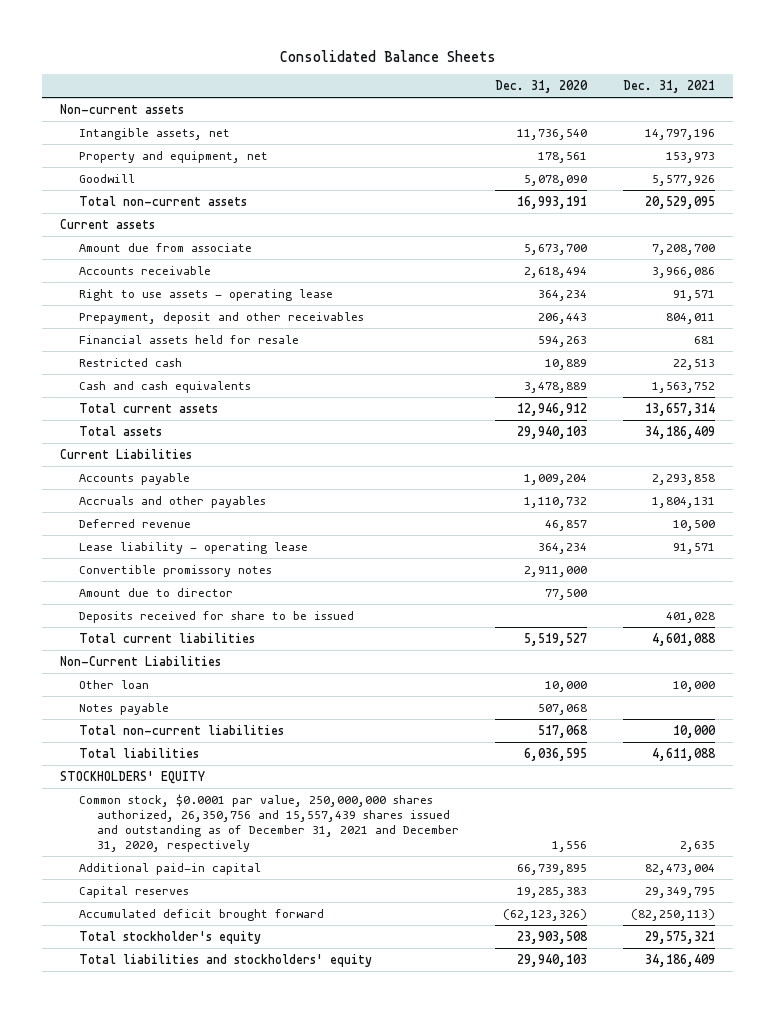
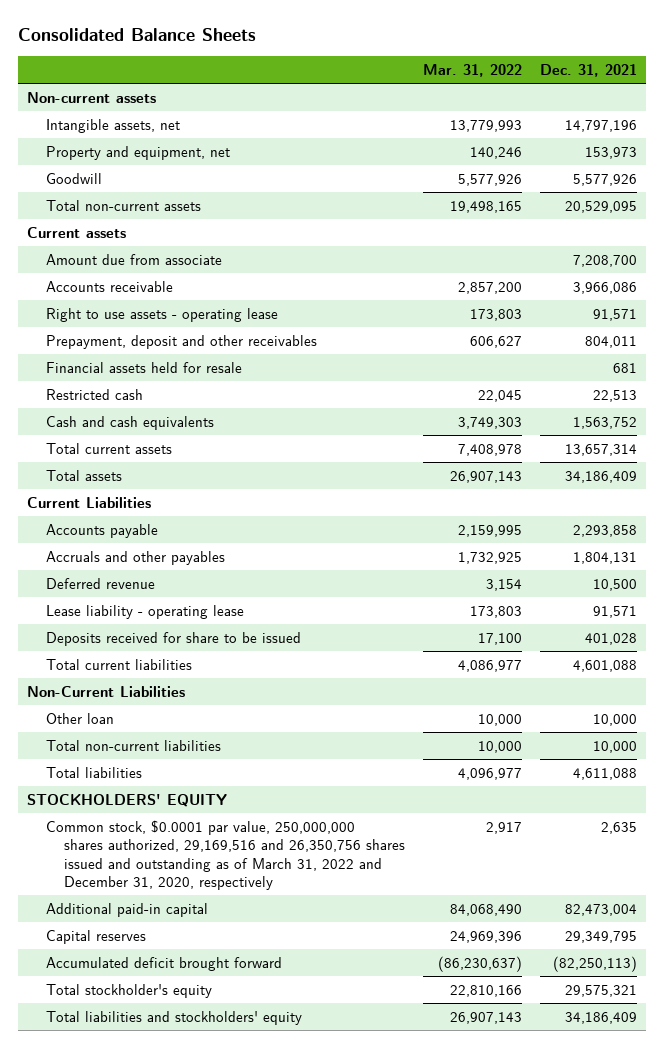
- | Dec. 31, 2020 | Dec. 31, 2021
+ | Mar. 31, 2022 | Dec. 31, 2021
- Convertible promissory notes | 2,911,000 |
- Amount due to director | 77,500 |
- Notes payable | 507,068 |
- Common stock, $0.0001 par value, 250,000,000 shares authorized, 26,350,756 and 15,557,439 shares issued and outstanding as of December 31, 2021 and December 31, 2020, respectively | 1,556 | 2,635
+ Common stock, $0.0001 par value, 250,000,000 shares authorized, 29,169,516 and 26,350,756 shares issued and outstanding as of March 31, 2022 and December 31, 2020, respectively | 2,917 | 2,635

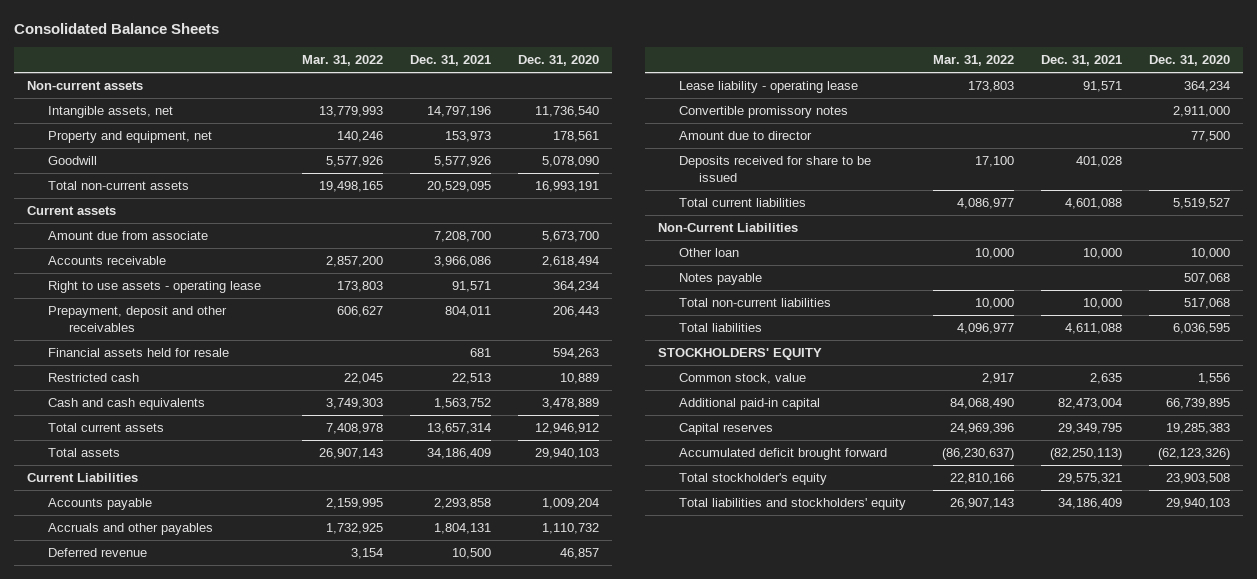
- | Mar. 31, 2022 | Dec. 31, 2021
+ | Mar. 31, 2022 | Dec. 31, 2021 | Dec. 31, 2020
+ Convertible promissory notes | | | 2,911,000
+ Amount due to director | | | 77,500
+ Notes payable | | | 507,068
- Common stock, $0.0001 par value, 250,000,000 shares authorized, 29,169,516 and 26,350,756 shares issued and outstanding as of March 31, 2022 and December 31, 2020, respectively | 2,917 | 2,635
+ Common stock, value | 2,917 | 2,635 | 1,556

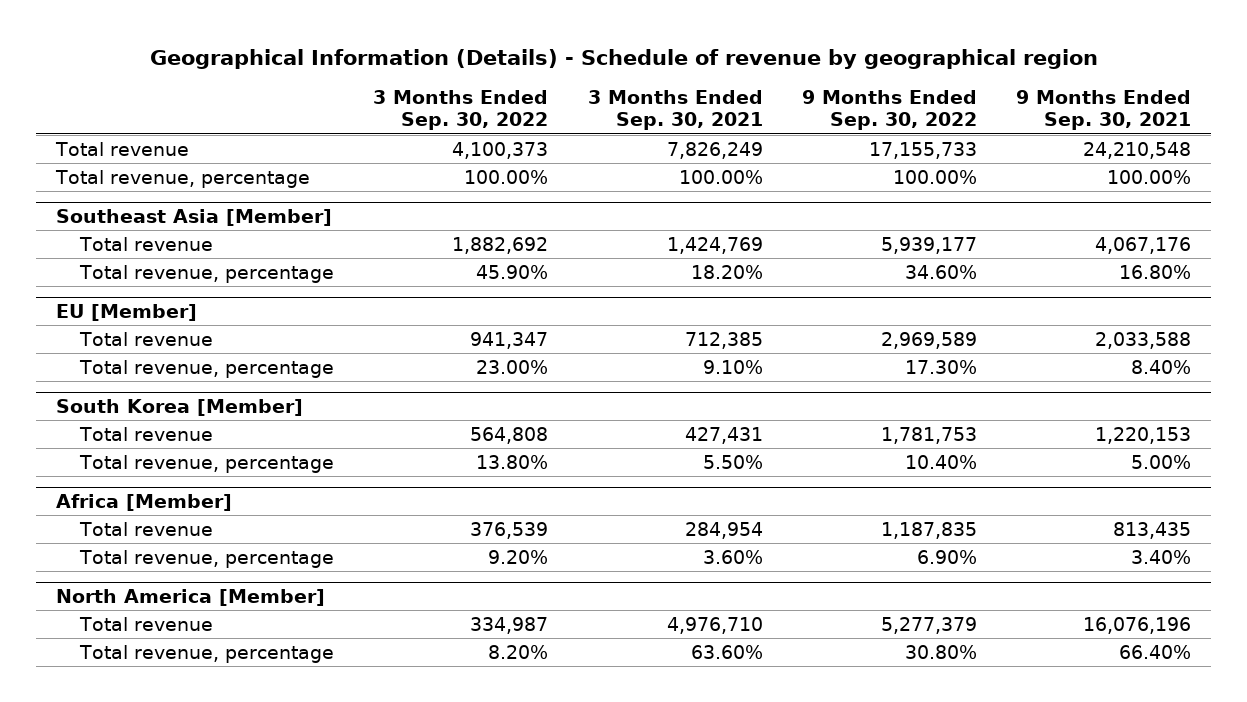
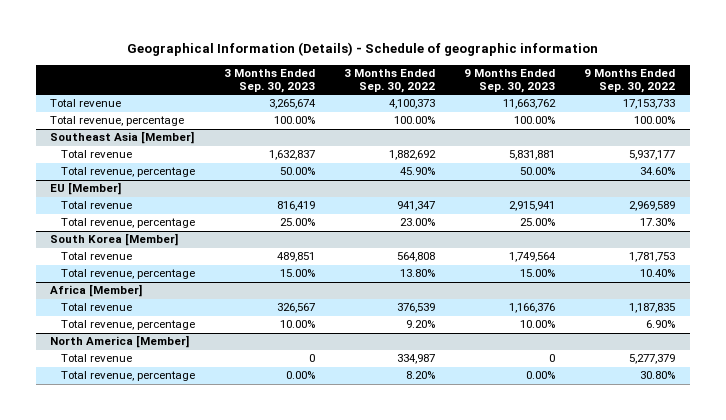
- Geographical Information (Details) - Schedule of revenue by geographical region
+ Geographical Information (Details) - Schedule of geographic information
- | 3 Months Ended Sep. 30, 2022 | 3 Months Ended Sep. 30, 2021 | 9 Months Ended Sep. 30, 2022 | 9 Months Ended Sep. 30, 2021
+ | 3 Months Ended Sep. 30, 2023 | 3 Months Ended Sep. 30, 2022 | 9 Months Ended Sep. 30, 2023 | 9 Months Ended Sep. 30, 2022
- Total revenue | 4,100,373 | 7,826,249 | 17,155,733 | 24,210,548
+ Total revenue | 3,265,674 | 4,100,373 | 11,663,762 | 17,153,733
@ Southeast Asia [Member]
- Total revenue | 1,882,692 | 1,424,769 | 5,939,177 | 4,067,176
+ Total revenue | 1,632,837 | 1,882,692 | 5,831,881 | 5,937,177

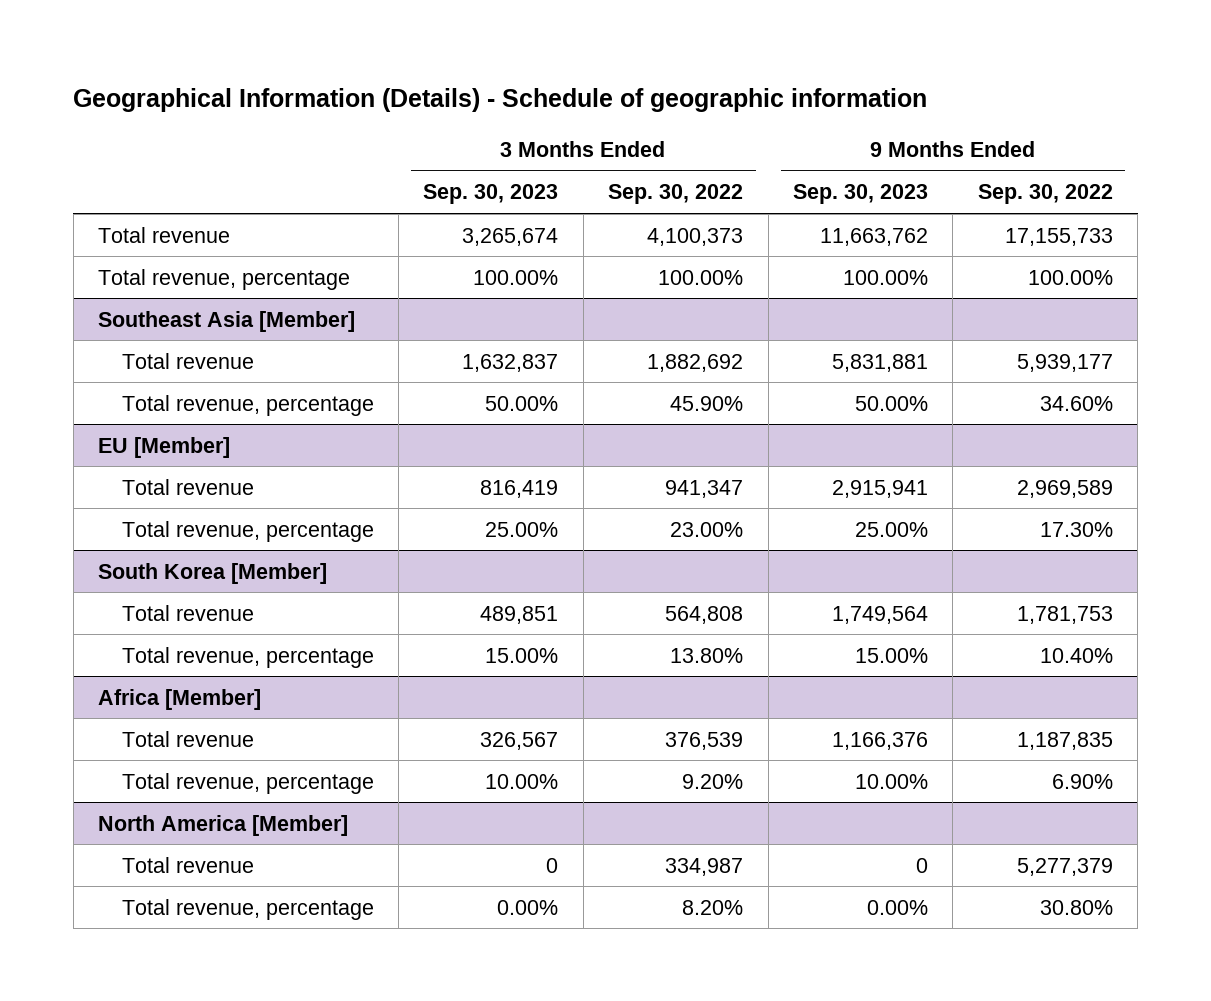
- Total revenue | 3,265,674 | 4,100,373 | 11,663,762 | 17,153,733
+ Total revenue | 3,265,674 | 4,100,373 | 11,663,762 | 17,155,733
@ Southeast Asia [Member]
- Total revenue | 1,632,837 | 1,882,692 | 5,831,881 | 5,937,177
+ Total revenue | 1,632,837 | 1,882,692 | 5,831,881 | 5,939,177

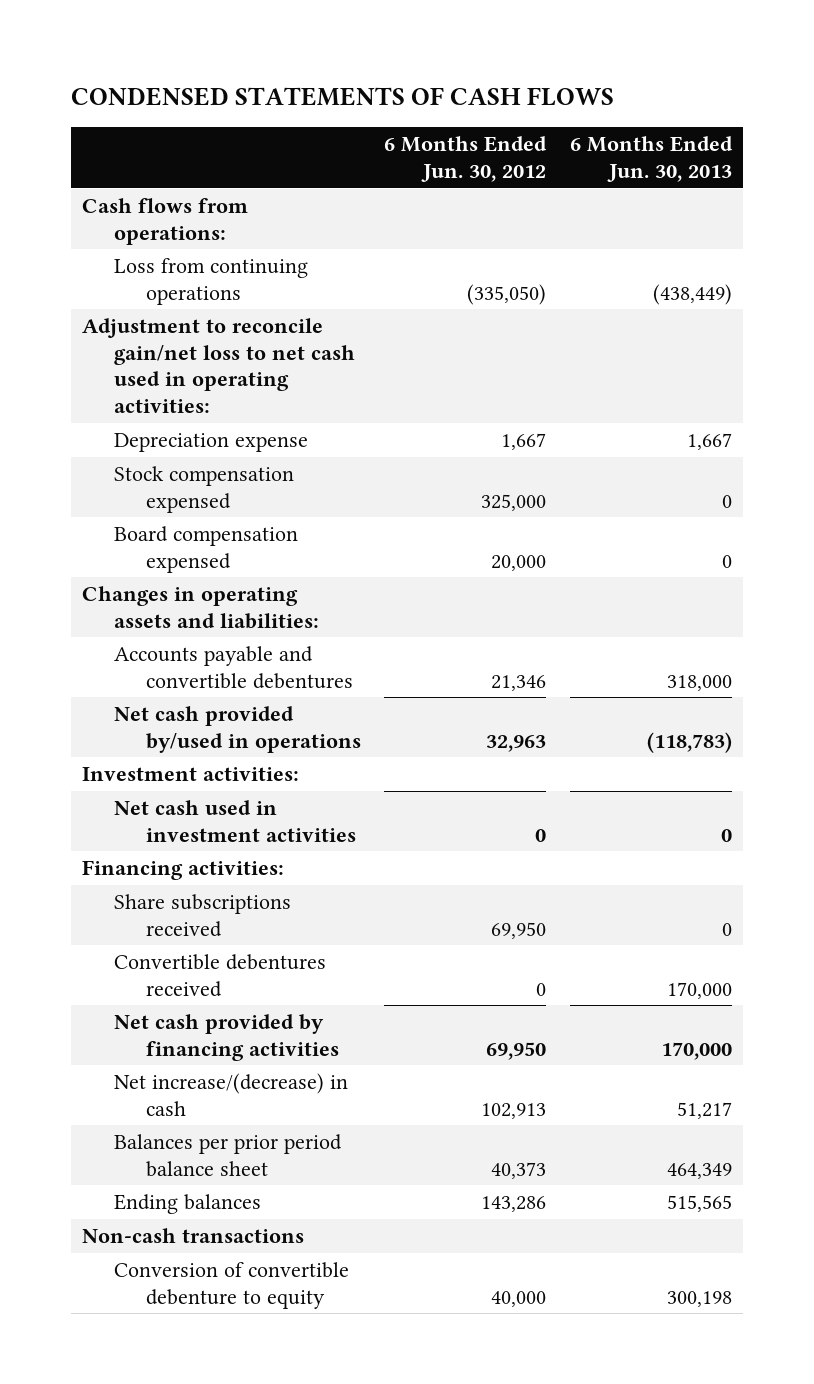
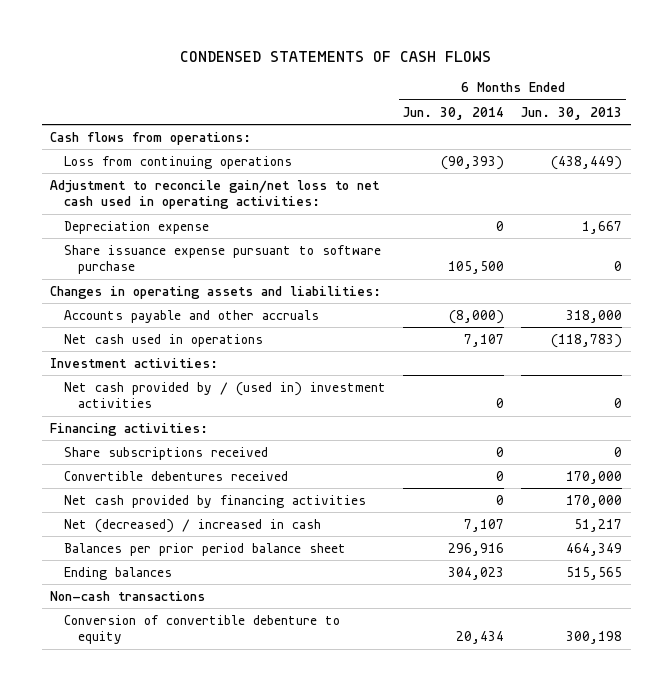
- | 6 Months Ended Jun. 30, 2012 | 6 Months Ended Jun. 30, 2013
+ | 6 Months Ended Jun. 30, 2014 | 6 Months Ended Jun. 30, 2013
- Stock compensation expensed | 325,000 | 0
- Board compensation expensed | 20,000 | 0
+ Share issuance expense pursuant to software purchase | 105,500 | 0
- Accounts payable and convertible debentures | 21,346 | 318,000
- Net cash provided by/used in operations | 32,963 | (118,783)
+ Accounts payable and other accruals | (8,000) | 318,000
+ Net cash used in operations | 7,107 | (118,783)
- Net cash used in investment activities | 0 | 0
+ Net cash provided by / (used in) investment activities | 0 | 0
- Net increase/(decrease) in cash | 102,913 | 51,217
+ Net (decreased) / increased in cash | 7,107 | 51,217

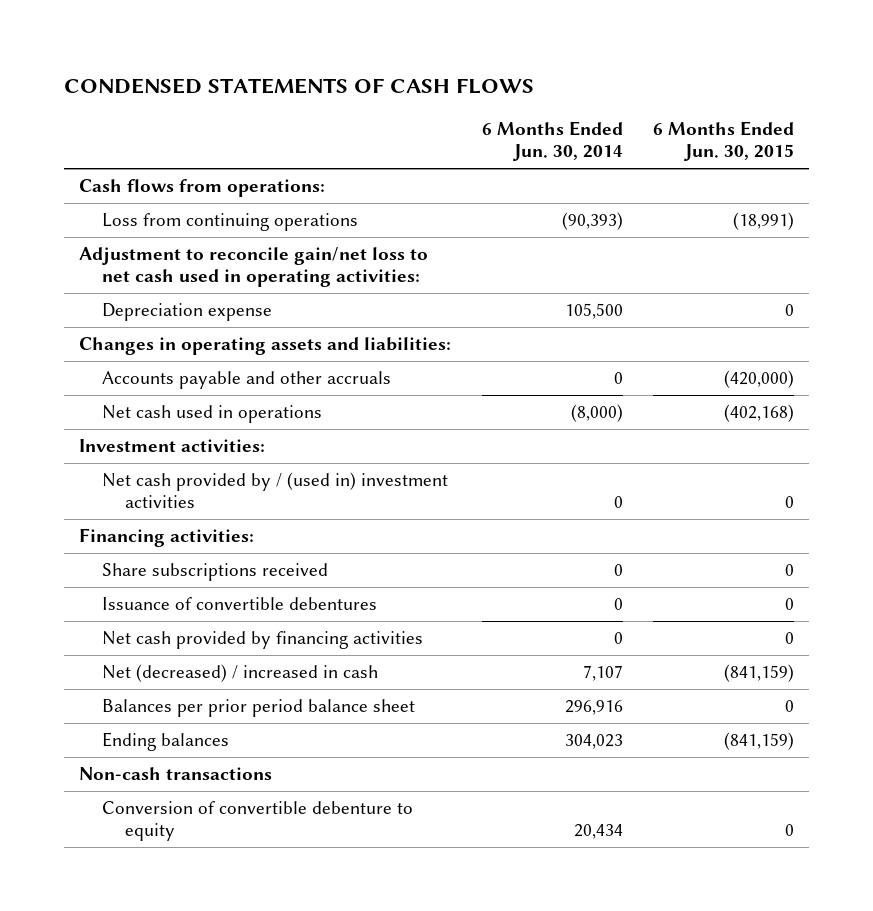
- | 6 Months Ended Jun. 30, 2014 | 6 Months Ended Jun. 30, 2013
+ | 6 Months Ended Jun. 30, 2014 | 6 Months Ended Jun. 30, 2015
- Depreciation expense | 0 | 1,667
- Share issuance expense pursuant to software purchase | 105,500 | 0
+ Depreciation expense | 105,500 | 0
- Accounts payable and other accruals | (8,000) | 318,000
- Net cash used in operations | 7,107 | (118,783)
+ Accounts payable and other accruals | 0 | (420,000)
+ Net cash used in operations | (8,000) | (402,168)
- Convertible debentures received | 0 | 170,000
+ Issuance of convertible debentures | 0 | 0

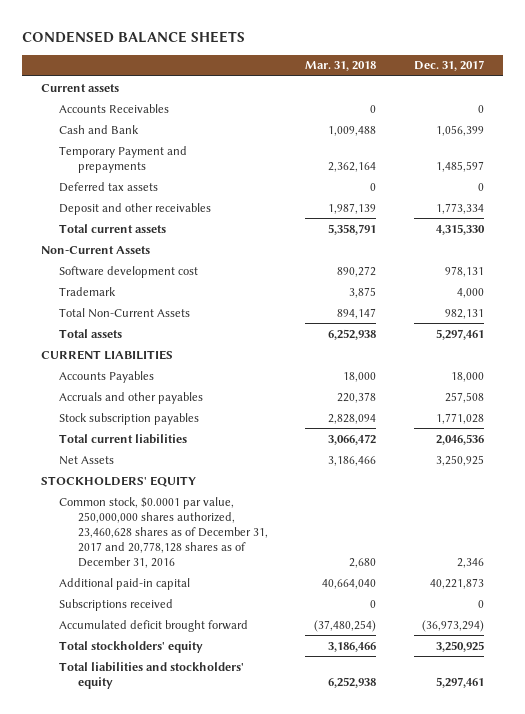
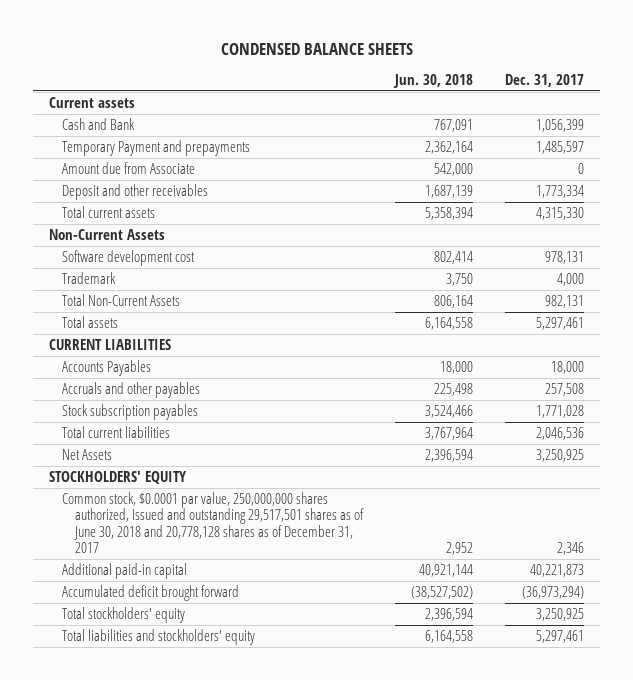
- | Mar. 31, 2018 | Dec. 31, 2017
+ | Jun. 30, 2018 | Dec. 31, 2017
- Accounts Receivables | 0 | 0
- Deferred tax assets | 0 | 0
+ Amount due from Associate | 542,000 | 0
- Common stock, $0.0001 par value, 250,000,000 shares authorized, 23,460,628 shares as of December 31, 2017 and 20,778,128 shares as of December 31, 2016 | 2,680 | 2,346
+ Common stock, $0.0001 par value, 250,000,000 shares authorized, Issued and outstanding 29,517,501 shares as of June 30, 2018 and 20,778,128 shares as of December 31, 2017 | 2,952 | 2,346
- Subscriptions received | 0 | 0

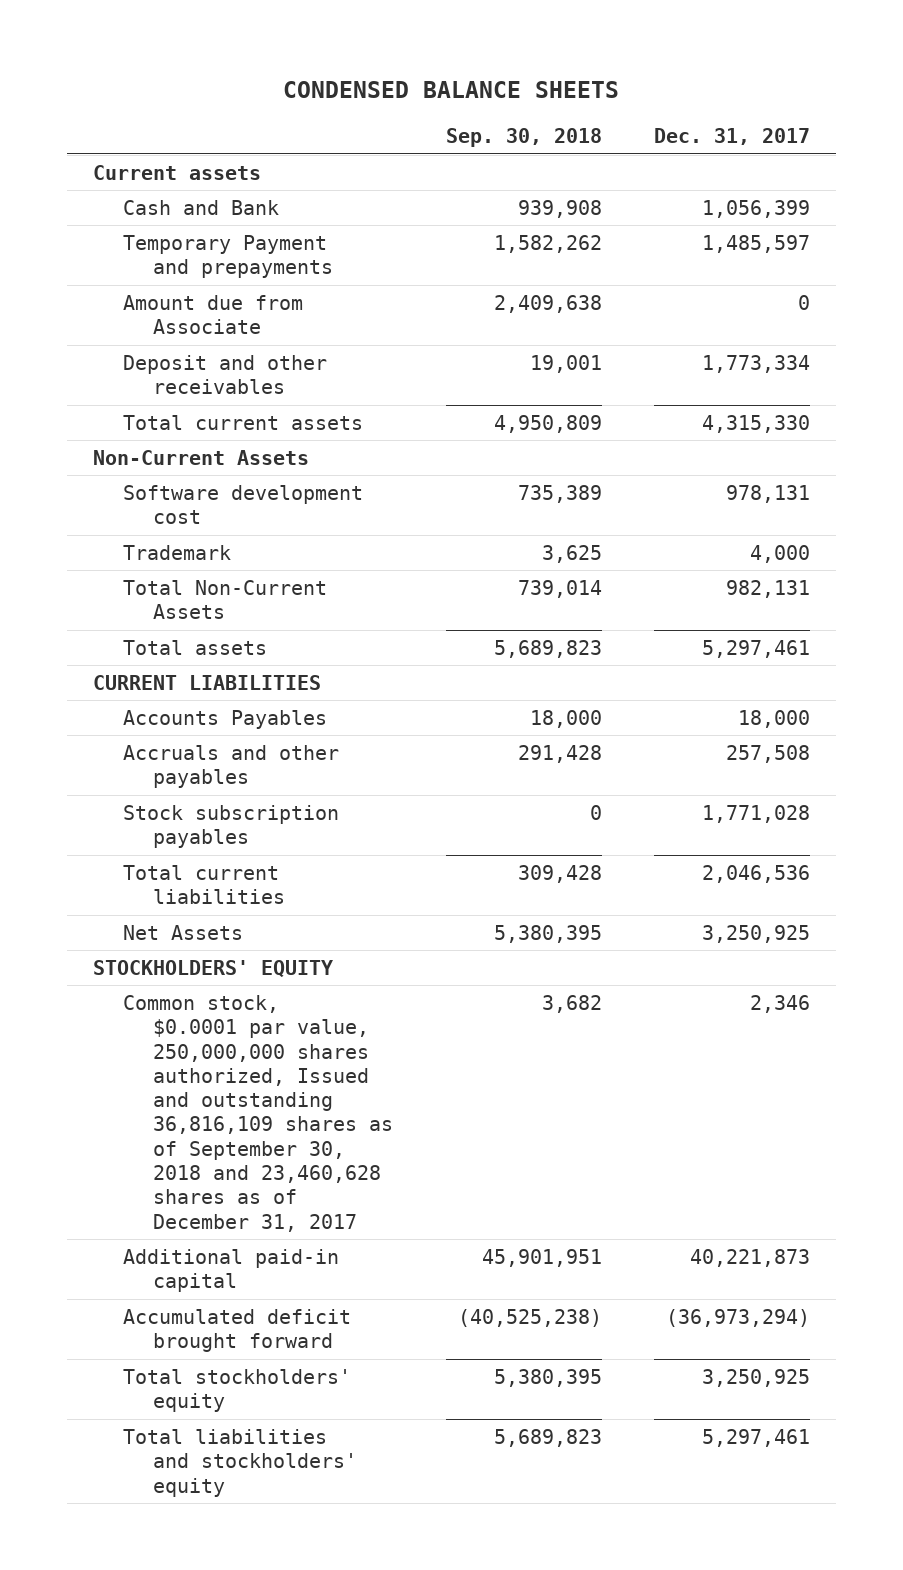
- | Jun. 30, 2018 | Dec. 31, 2017
+ | Sep. 30, 2018 | Dec. 31, 2017
- Common stock, $0.0001 par value, 250,000,000 shares authorized, Issued and outstanding 29,517,501 shares as of June 30, 2018 and 20,778,128 shares as of December 31, 2017 | 2,952 | 2,346
+ Common stock, $0.0001 par value, 250,000,000 shares authorized, Issued and outstanding 36,816,109 shares as of September 30, 2018 and 23,460,628 shares as of December 31, 2017 | 3,682 | 2,346

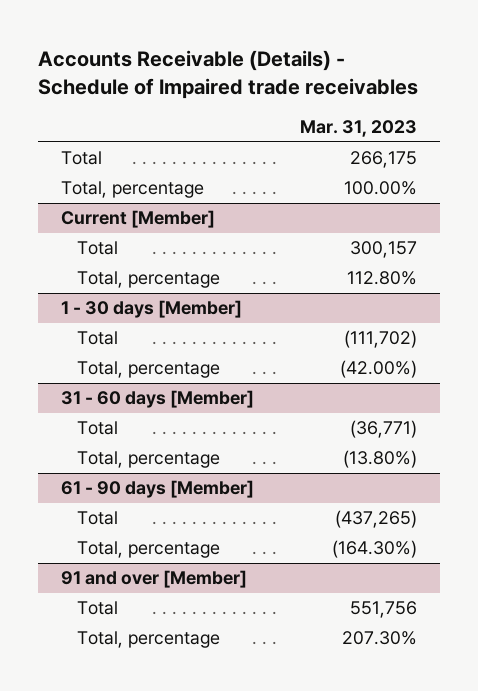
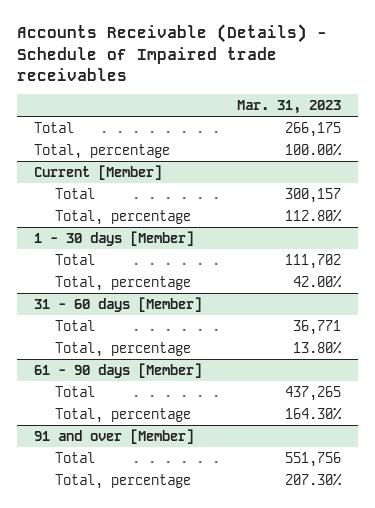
@ 1 - 30 days [Member]
- Total | (111,702)
- Total, percentage | (42.00%)
+ Total | 111,702
+ Total, percentage | 42.00%
@ 31 - 60 days [Member]
- Total | (36,771)
- Total, percentage | (13.80%)
+ Total | 36,771
+ Total, percentage | 13.80%
@ 61 - 90 days [Member]
- Total | (437,265)
- Total, percentage | (164.30%)
+ Total | 437,265
+ Total, percentage | 164.30%

